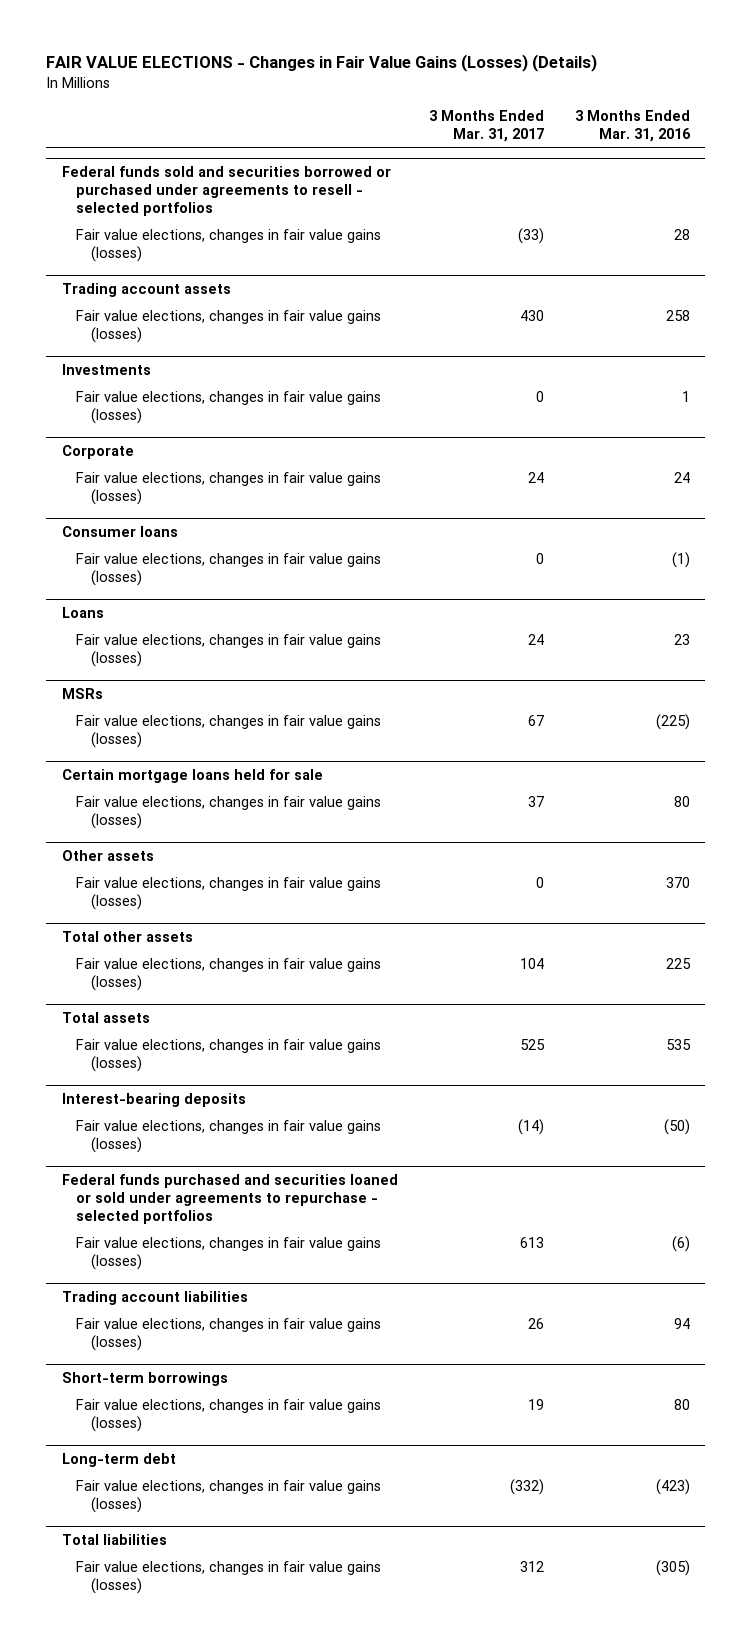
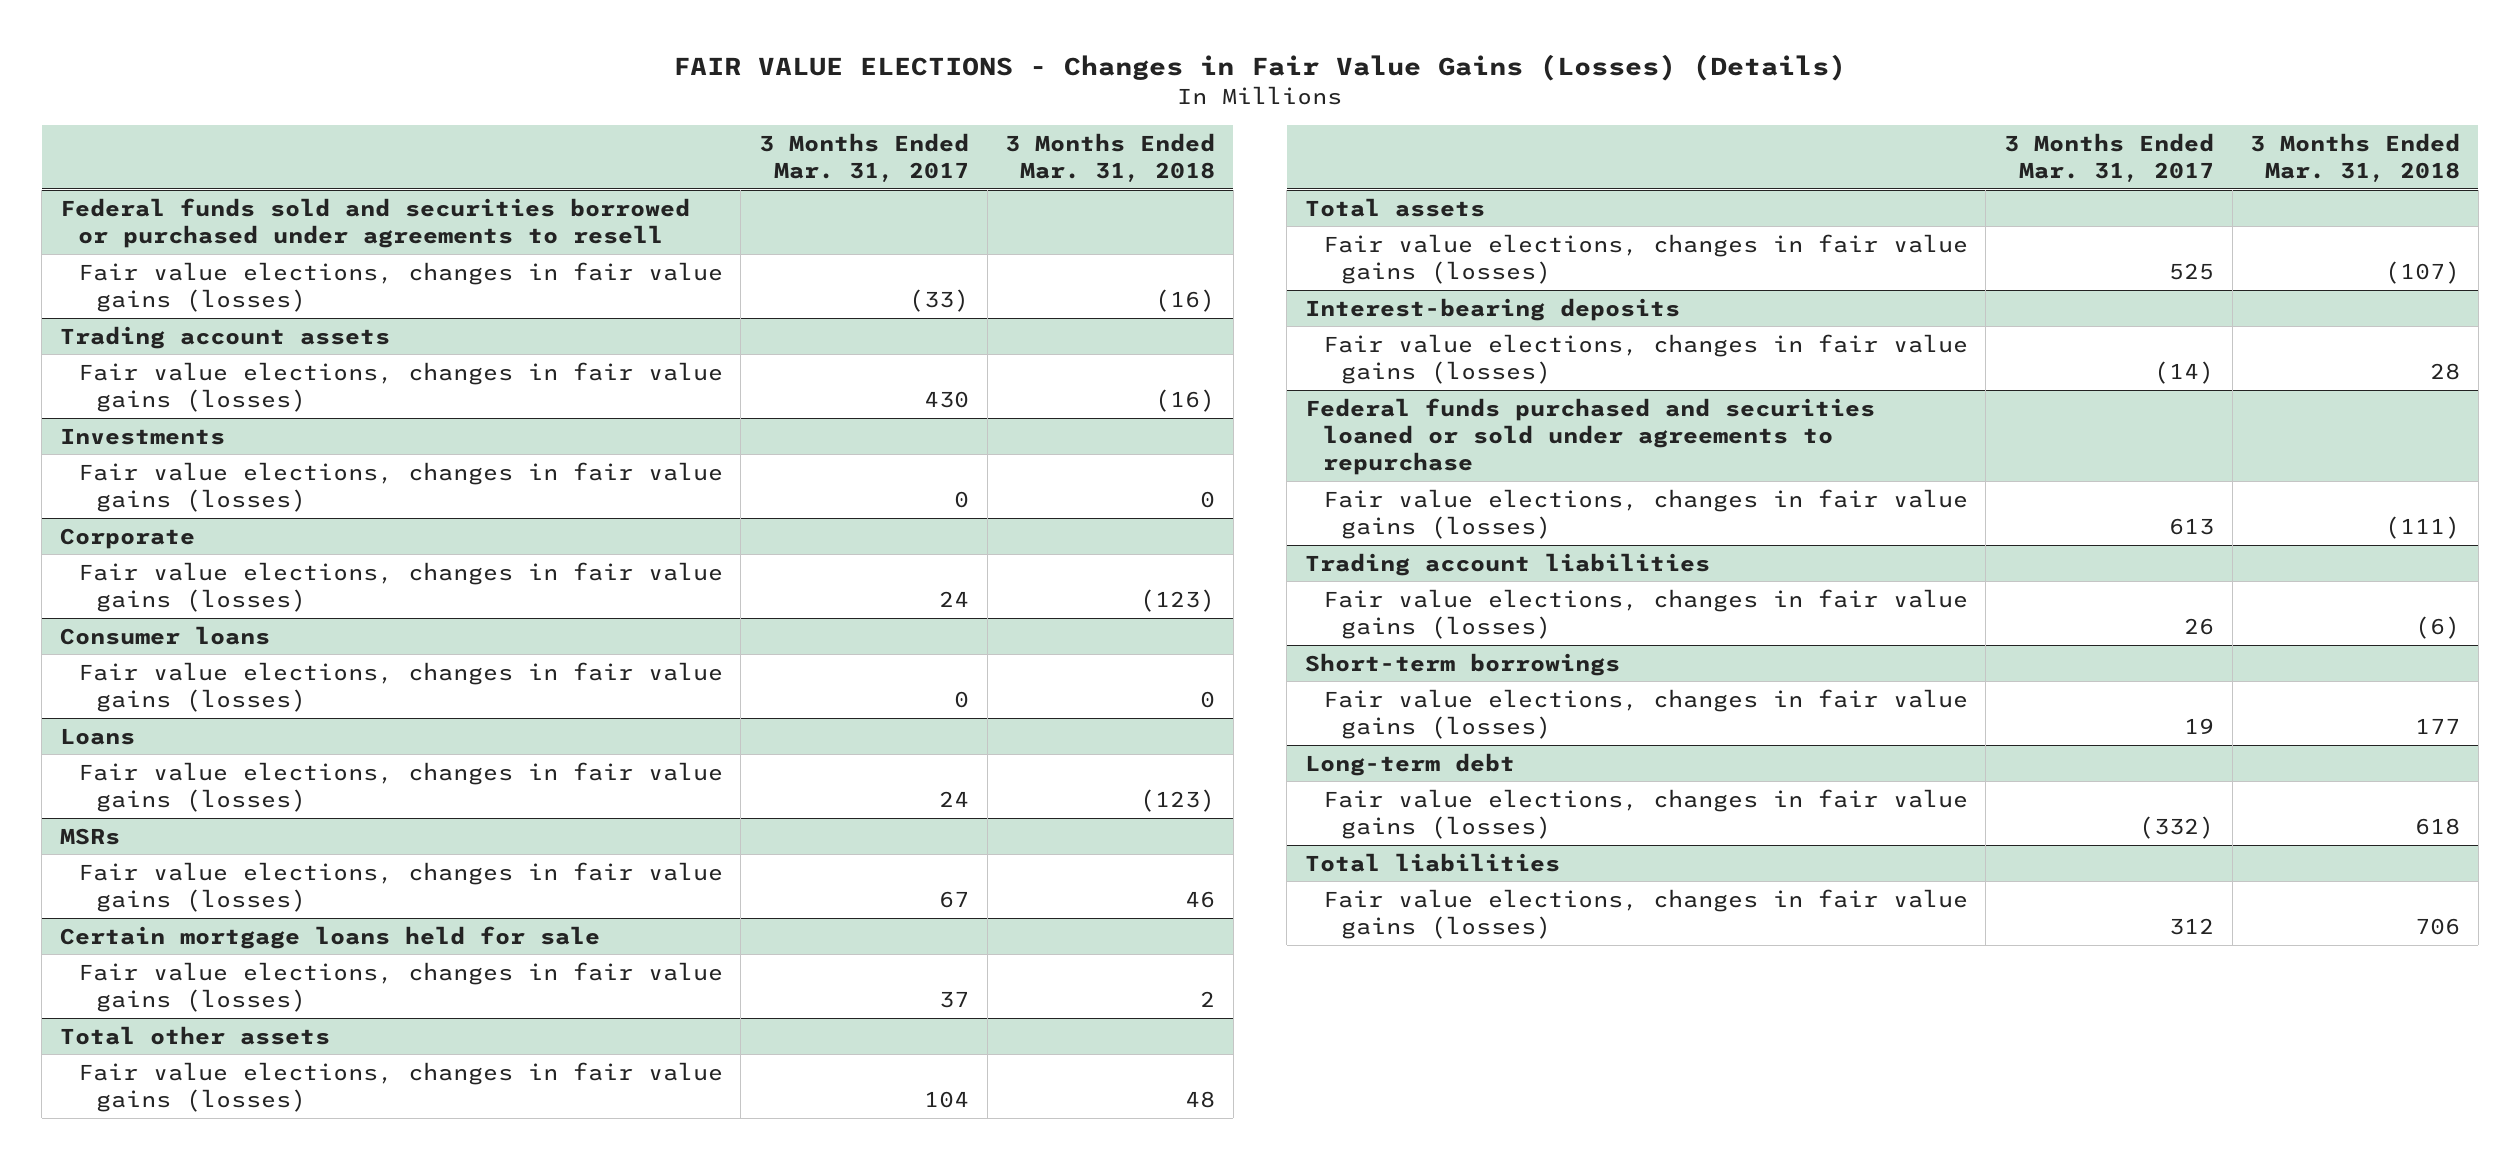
- | 3 Months Ended Mar. 31, 2017 | 3 Months Ended Mar. 31, 2016
+ | 3 Months Ended Mar. 31, 2017 | 3 Months Ended Mar. 31, 2018
- Federal funds sold and securities borrowed or purchased under agreements to resell - selected portfolios
+ Federal funds sold and securities borrowed or purchased under agreements to resell
- Other assets
- Fair value elections, changes in fair value gains (losses) | 0 | 370
- Federal funds purchased and securities loaned or sold under agreements to repurchase - selected portfolios
+ Federal funds purchased and securities loaned or sold under agreements to repurchase

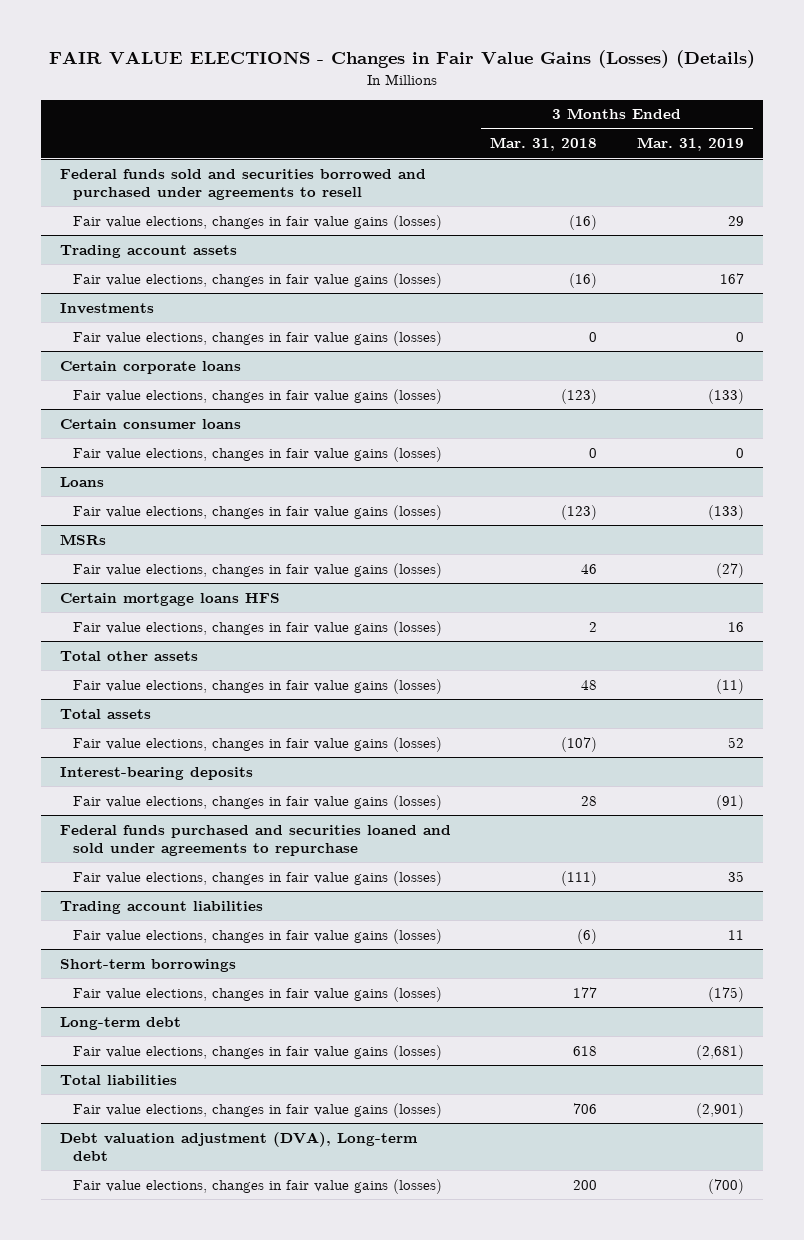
- | 3 Months Ended Mar. 31, 2017 | 3 Months Ended Mar. 31, 2018
+ | 3 Months Ended Mar. 31, 2018 | 3 Months Ended Mar. 31, 2019
- Federal funds sold and securities borrowed or purchased under agreements to resell
+ Federal funds sold and securities borrowed and purchased under agreements to resell
- Corporate
+ Certain corporate loans
- Consumer loans
+ Certain consumer loans
- Certain mortgage loans held for sale
+ Certain mortgage loans HFS
- Federal funds purchased and securities loaned or sold under agreements to repurchase
+ Federal funds purchased and securities loaned and sold under agreements to repurchase
+ Debt valuation adjustment (DVA), Long-term debt
+ Fair value elections, changes in fair value gains (losses) | 200 | (700)

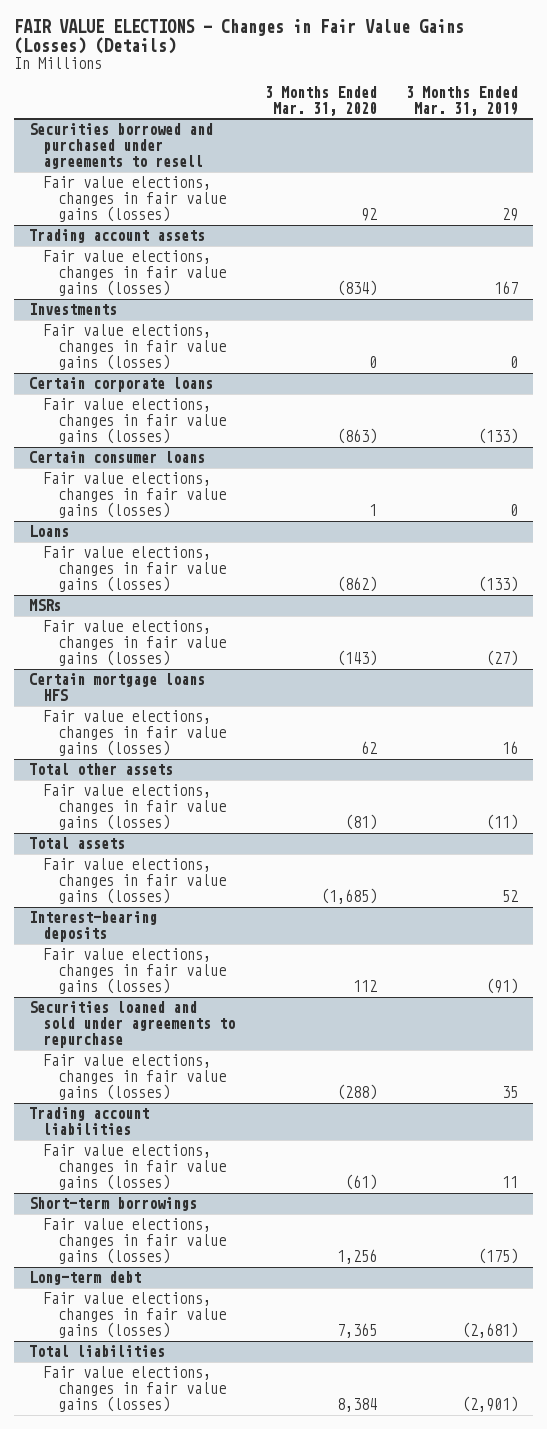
- | 3 Months Ended Mar. 31, 2018 | 3 Months Ended Mar. 31, 2019
+ | 3 Months Ended Mar. 31, 2020 | 3 Months Ended Mar. 31, 2019
- Federal funds sold and securities borrowed and purchased under agreements to resell
+ Securities borrowed and purchased under agreements to resell
- Federal funds purchased and securities loaned and sold under agreements to repurchase
+ Securities loaned and sold under agreements to repurchase
- Debt valuation adjustment (DVA), Long-term debt
- Fair value elections, changes in fair value gains (losses) | 200 | (700)

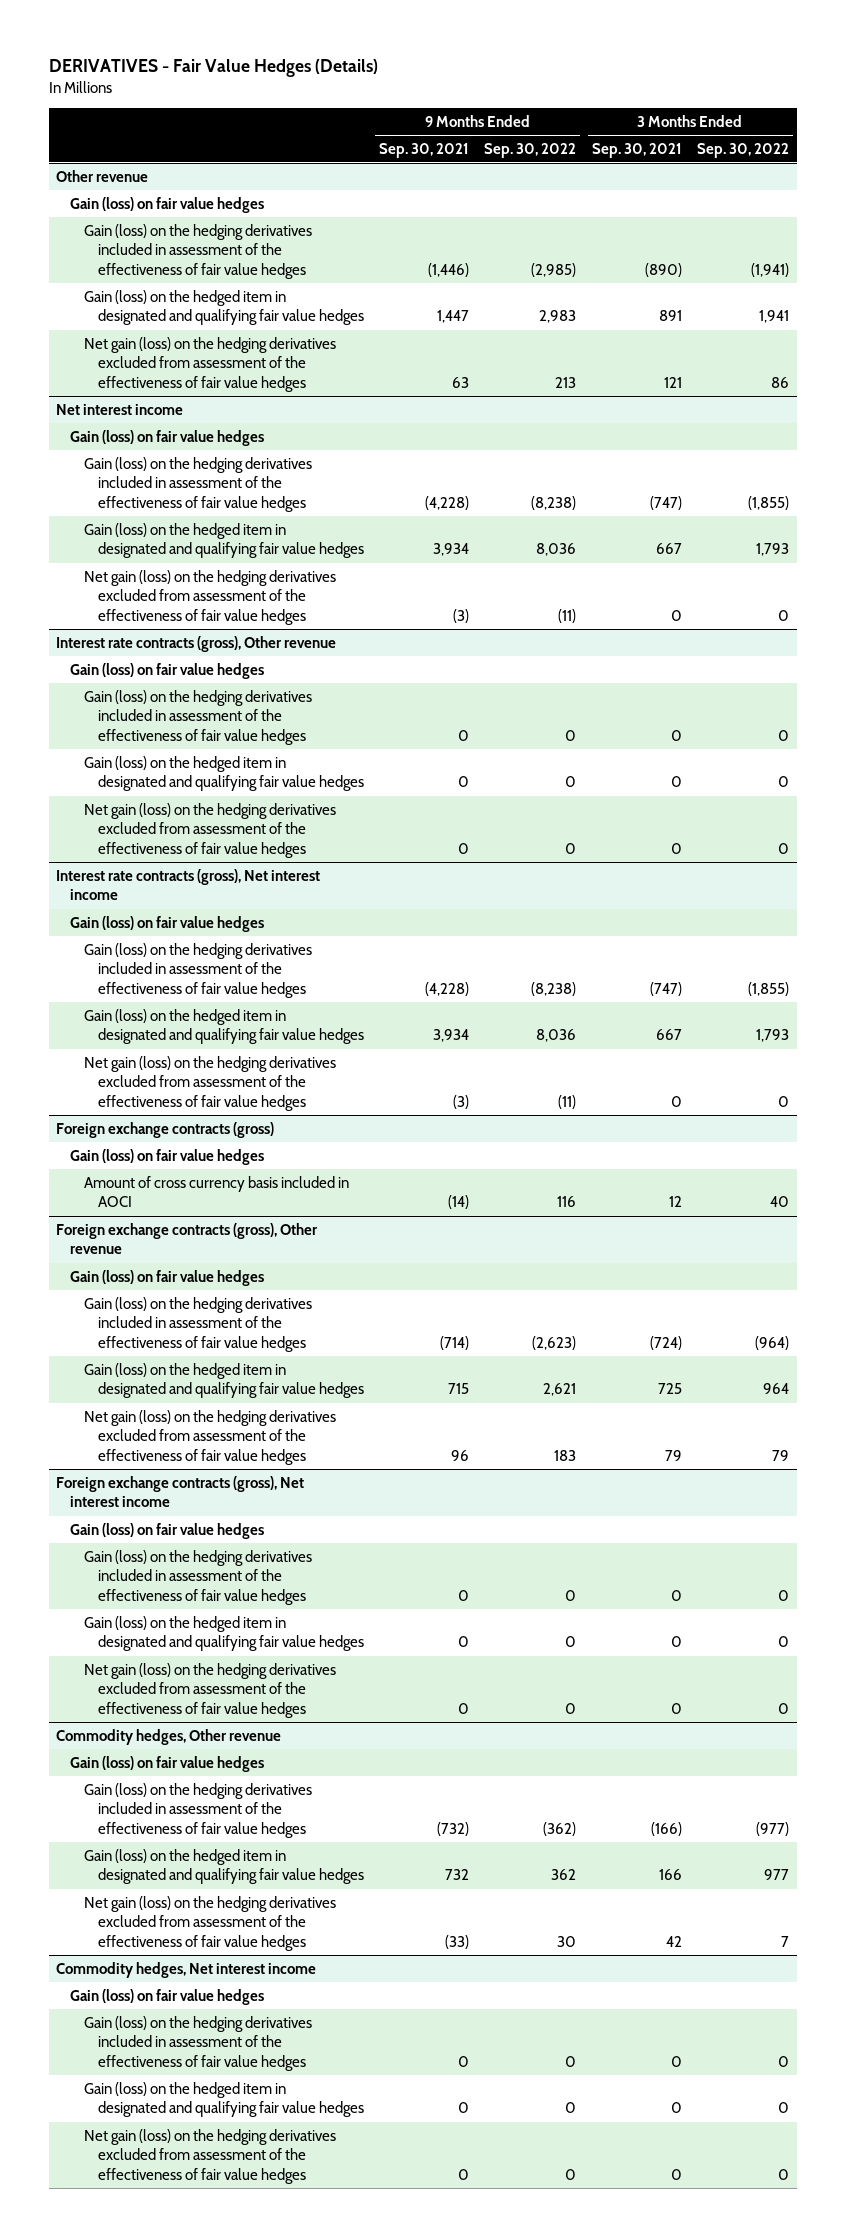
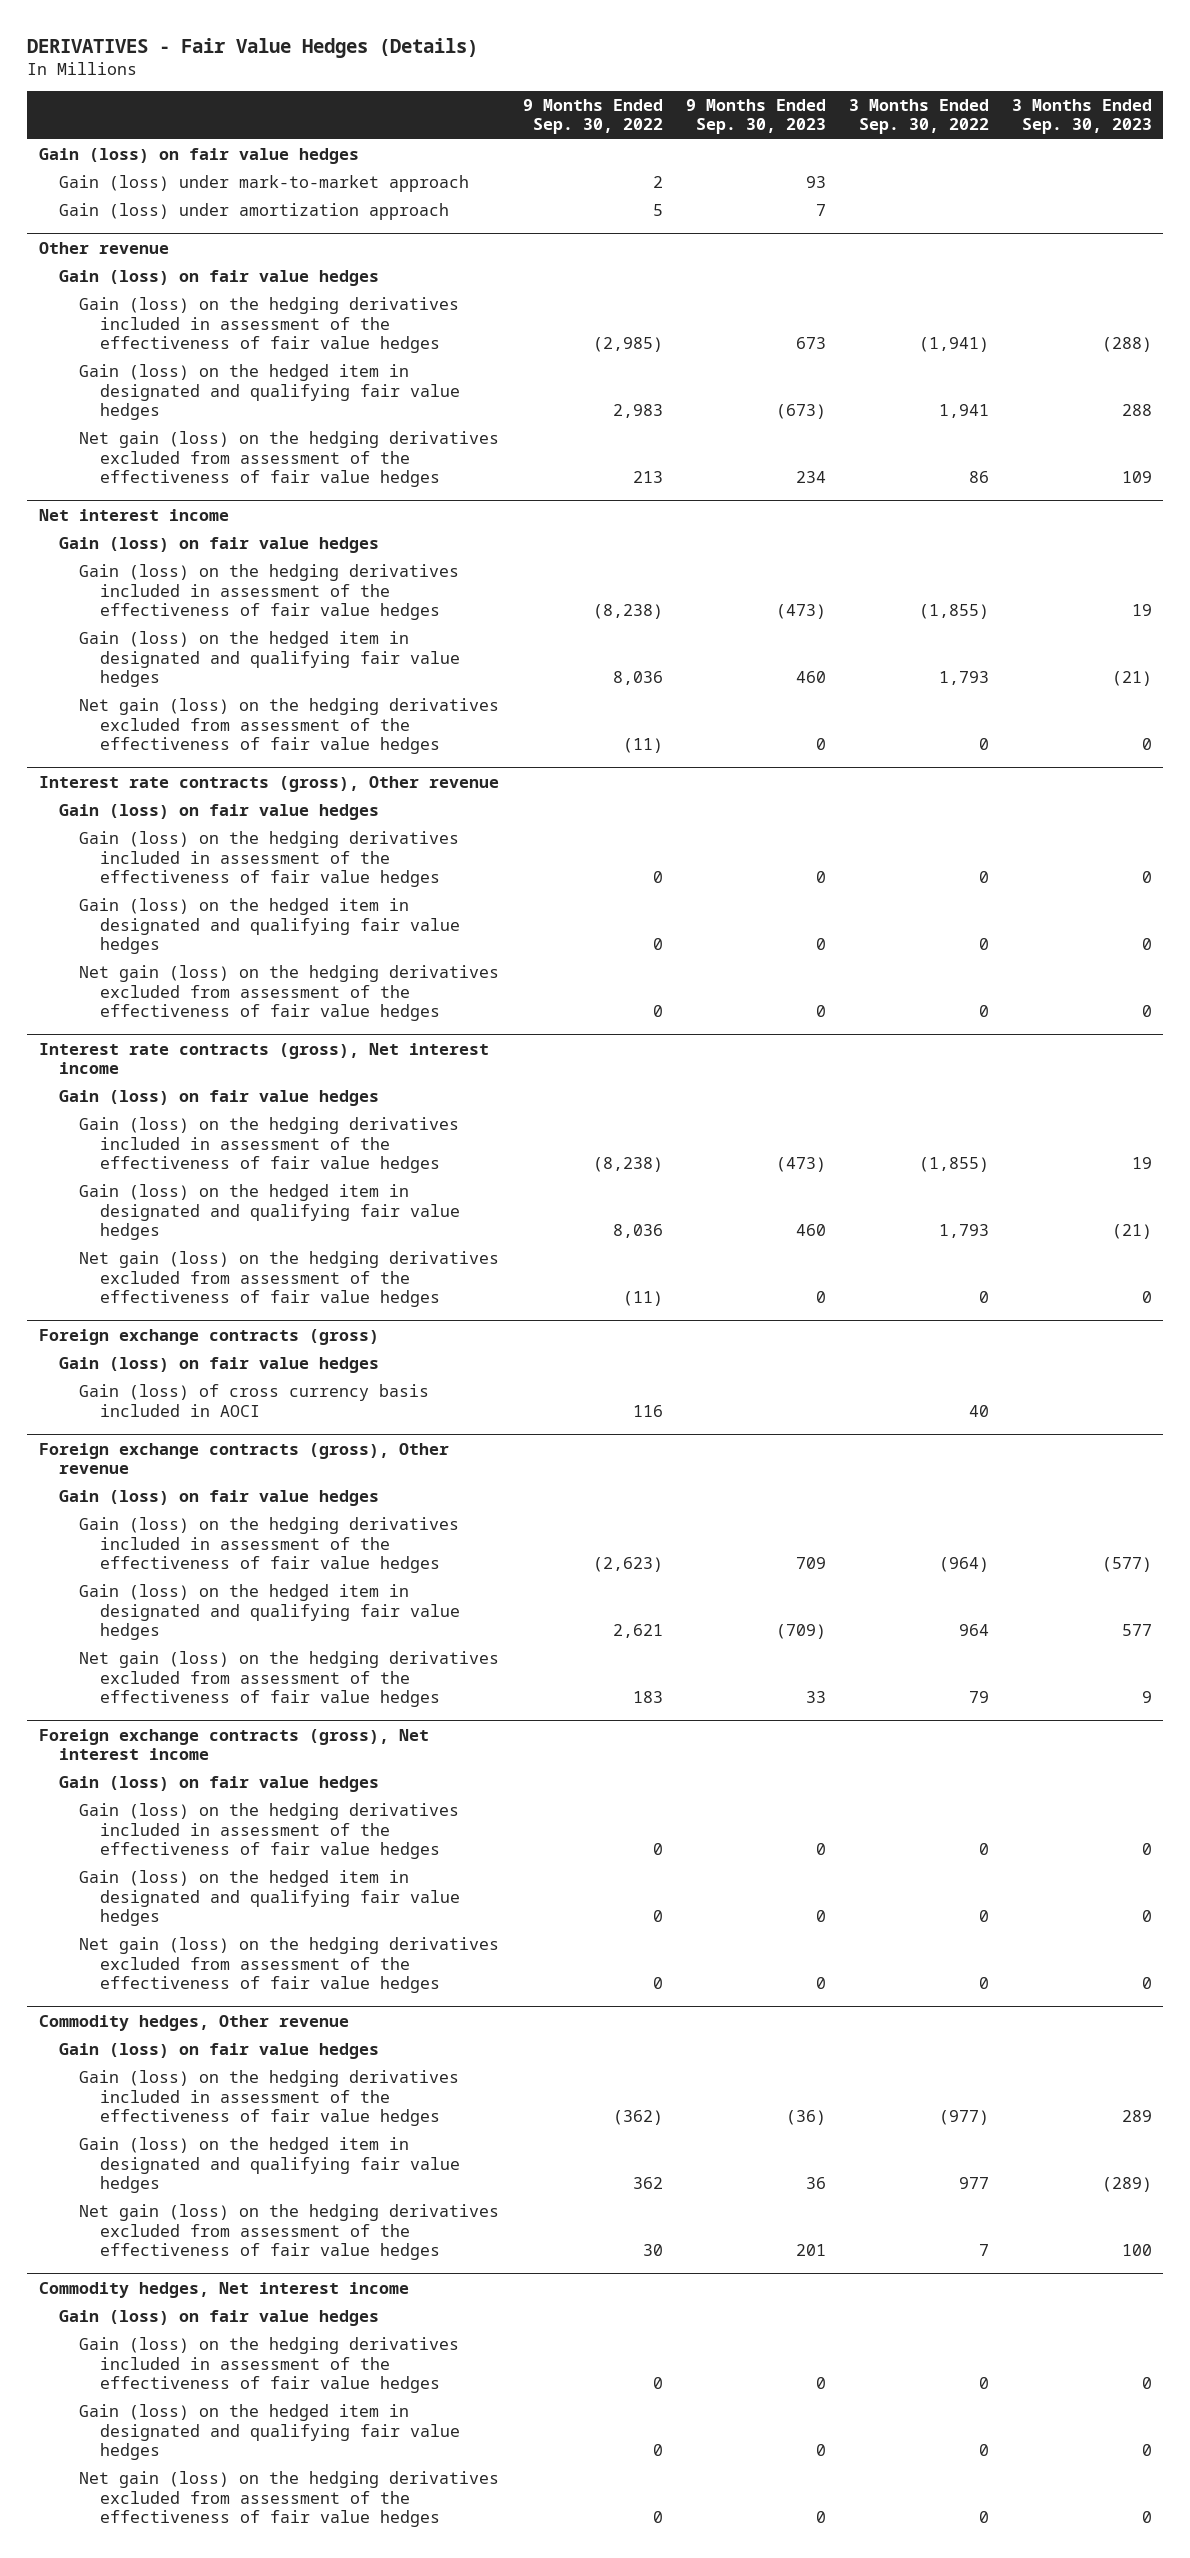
- | 9 Months Ended Sep. 30, 2021 | 9 Months Ended Sep. 30, 2022 | 3 Months Ended Sep. 30, 2021 | 3 Months Ended Sep. 30, 2022
+ | 9 Months Ended Sep. 30, 2022 | 9 Months Ended Sep. 30, 2023 | 3 Months Ended Sep. 30, 2022 | 3 Months Ended Sep. 30, 2023
+ Gain (loss) on fair value hedges
+ Gain (loss) under mark-to-market approach | 2 | 93 | |
+ Gain (loss) under amortization approach | 5 | 7 | |
@ Foreign exchange contracts (gross)
- Amount of cross currency basis included in AOCI | (14) | 116 | 12 | 40
+ Gain (loss) of cross currency basis included in AOCI | 116 | | 40 |

